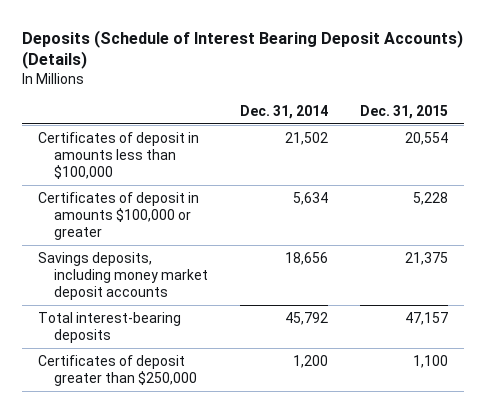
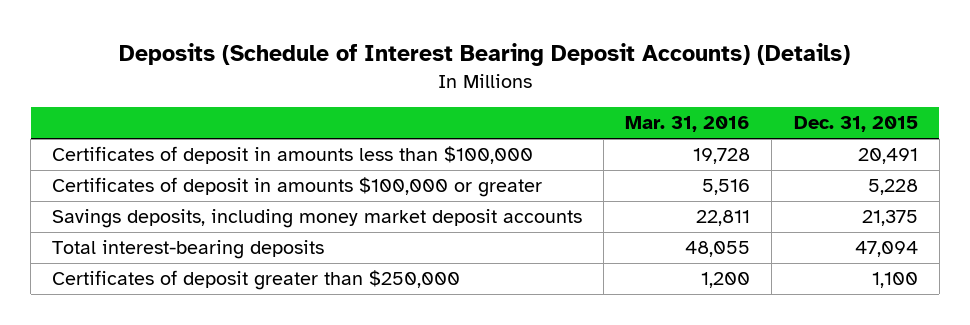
- | Dec. 31, 2014 | Dec. 31, 2015
+ | Mar. 31, 2016 | Dec. 31, 2015
- Certificates of deposit in amounts less than $100,000 | 21,502 | 20,554
+ Certificates of deposit in amounts less than $100,000 | 19,728 | 20,491
- Total interest-bearing deposits | 45,792 | 47,157
+ Total interest-bearing deposits | 48,055 | 47,094

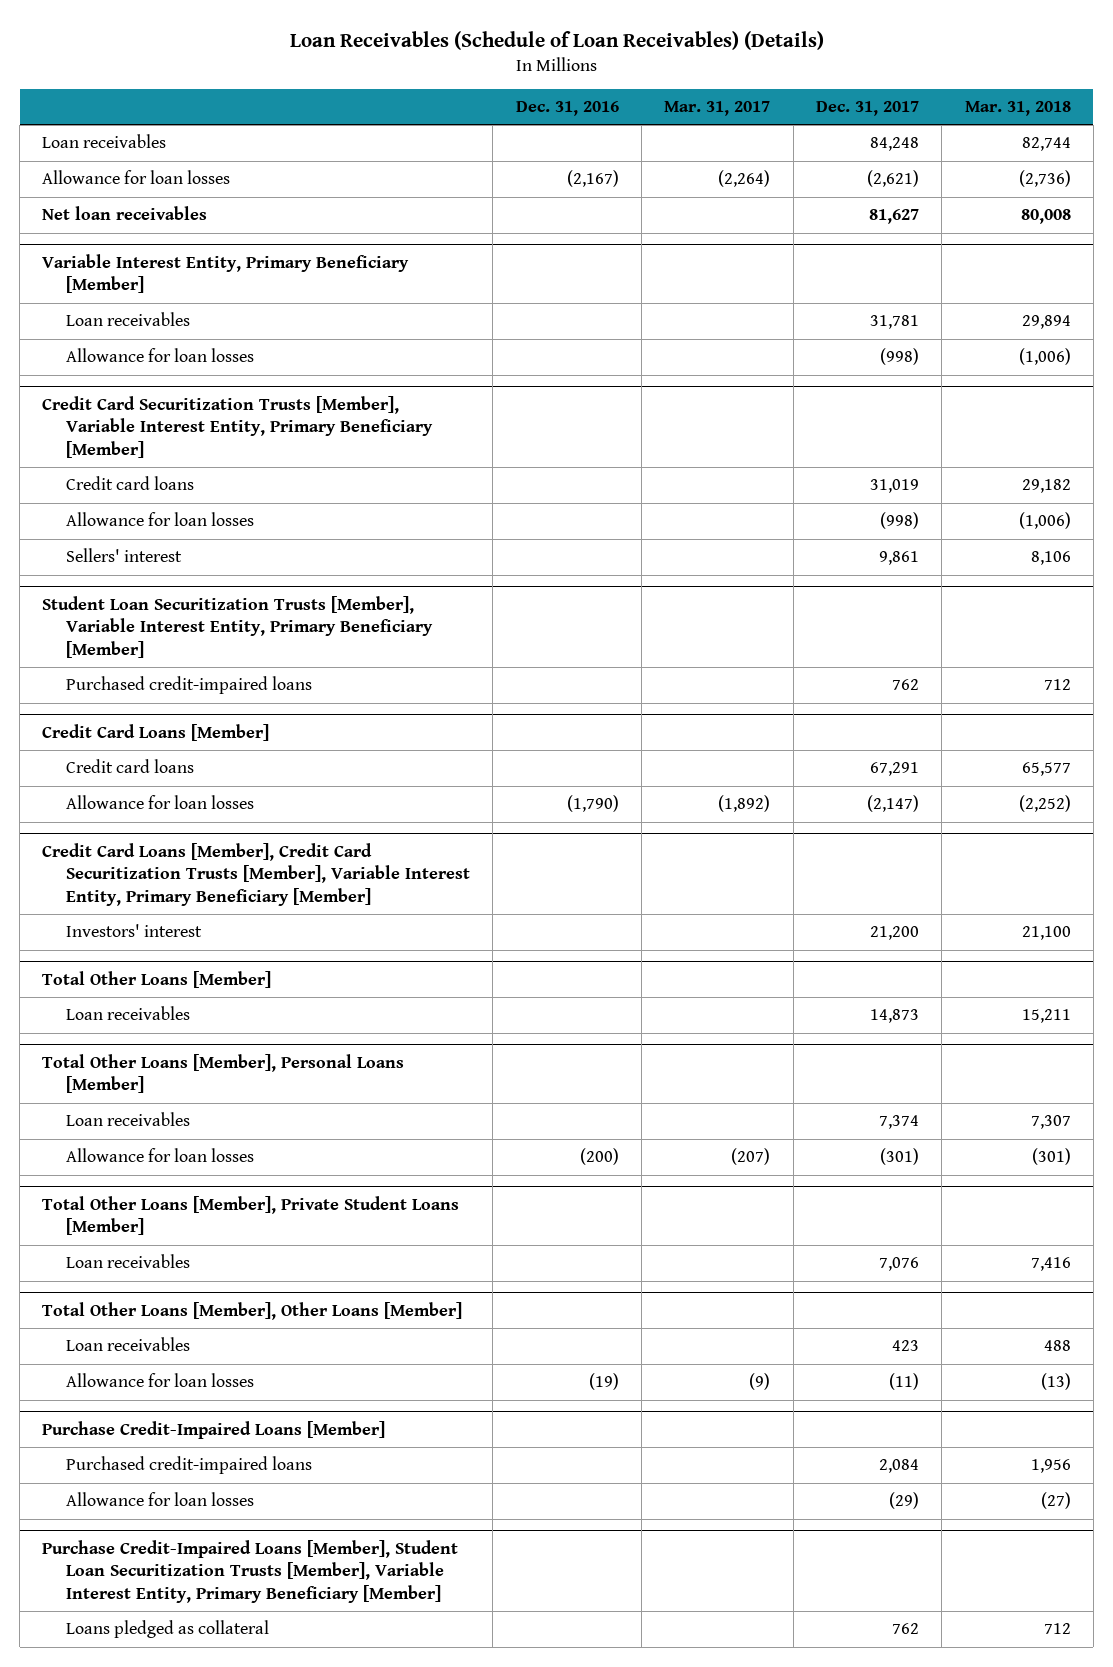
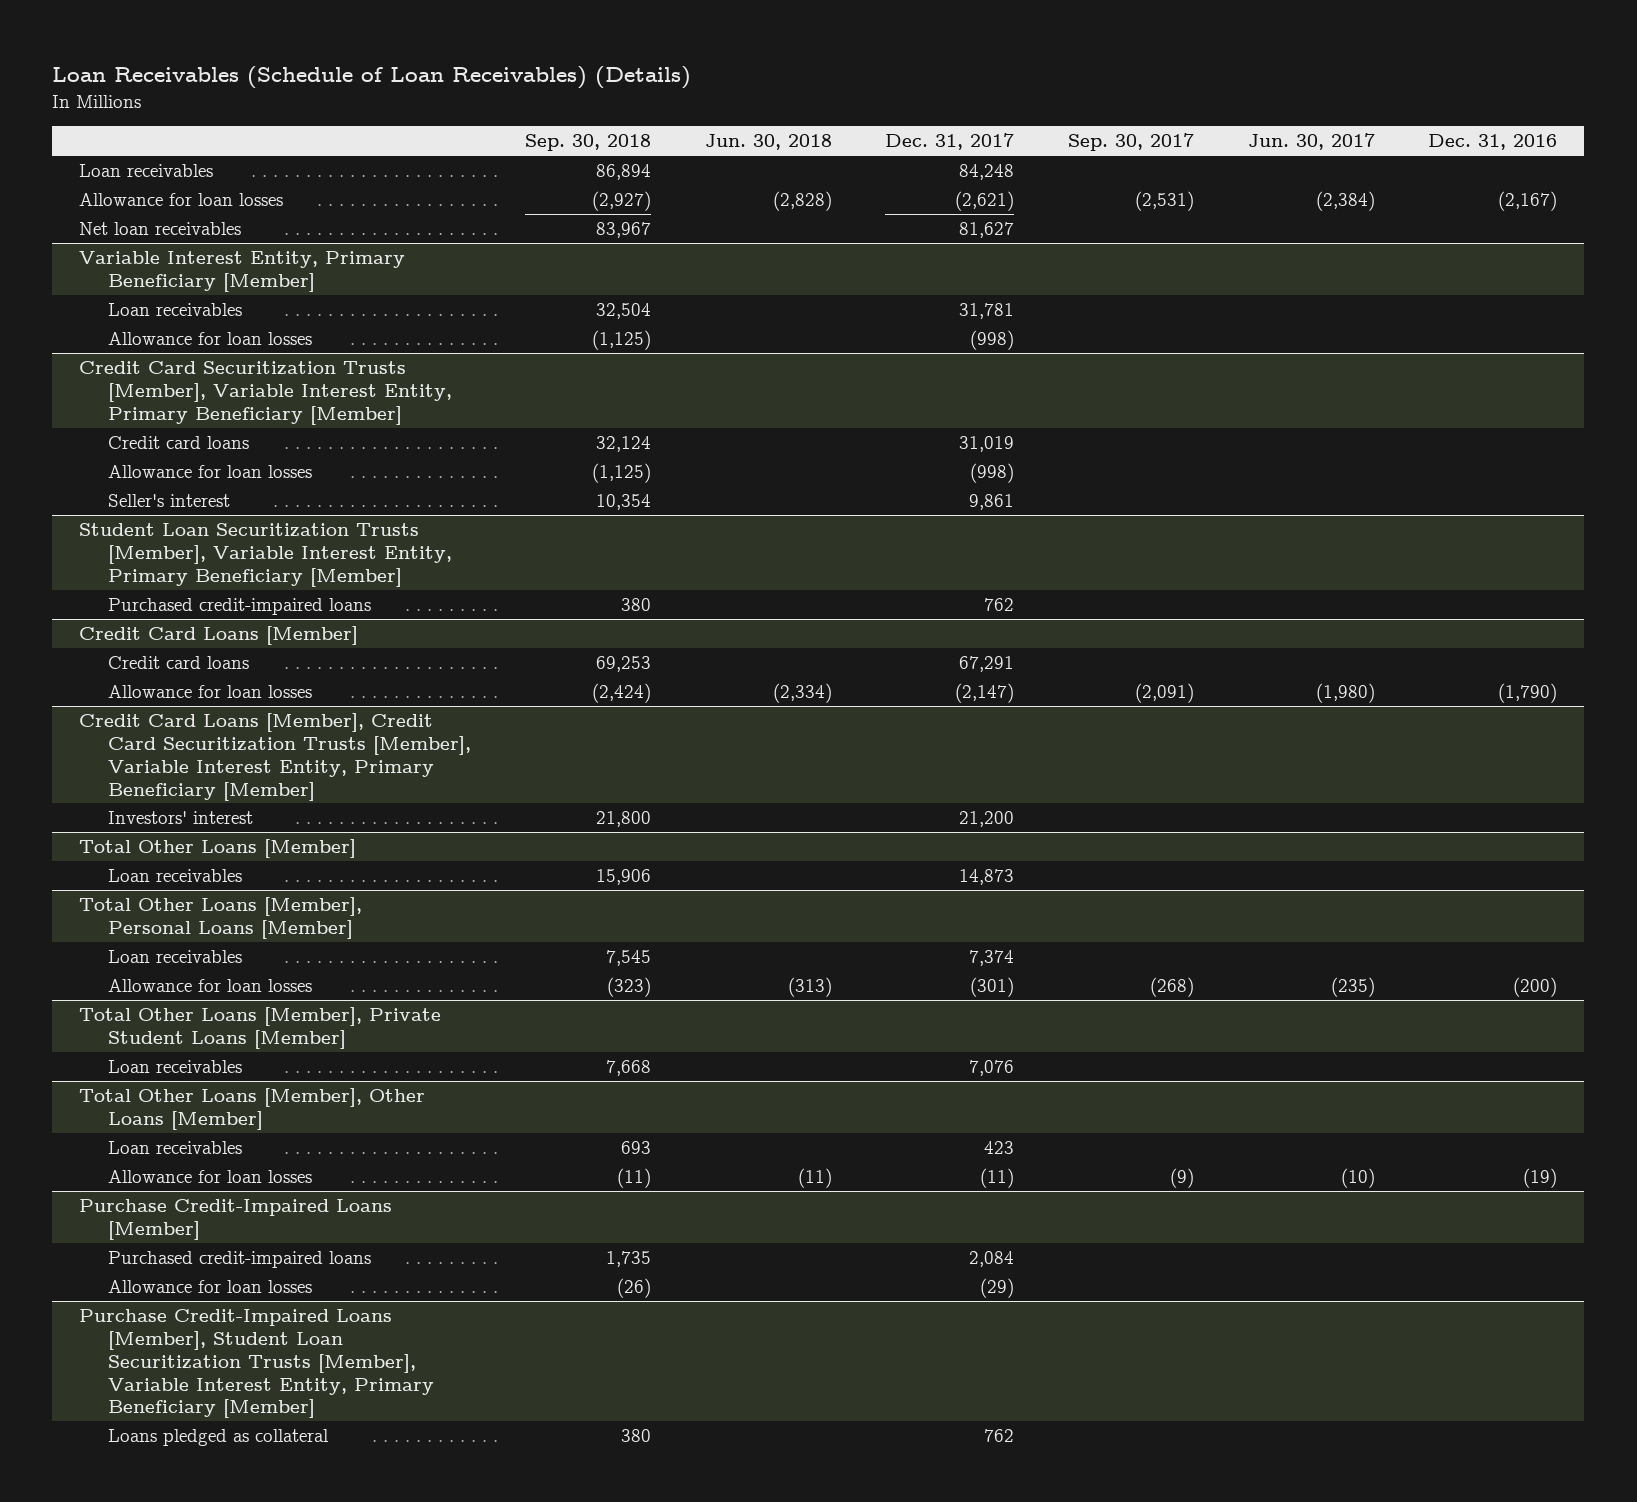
- | Dec. 31, 2016 | Mar. 31, 2017 | Dec. 31, 2017 | Mar. 31, 2018
+ | Sep. 30, 2018 | Jun. 30, 2018 | Dec. 31, 2017 | Sep. 30, 2017 | Jun. 30, 2017 | Dec. 31, 2016
@ Credit Card Securitization Trusts [Member], Variable Interest Entity, Primary Beneficiary [Member]
- Sellers' interest | | | 9,861 | 8,106
+ Seller's interest | 10,354 | | 9,861 | | |

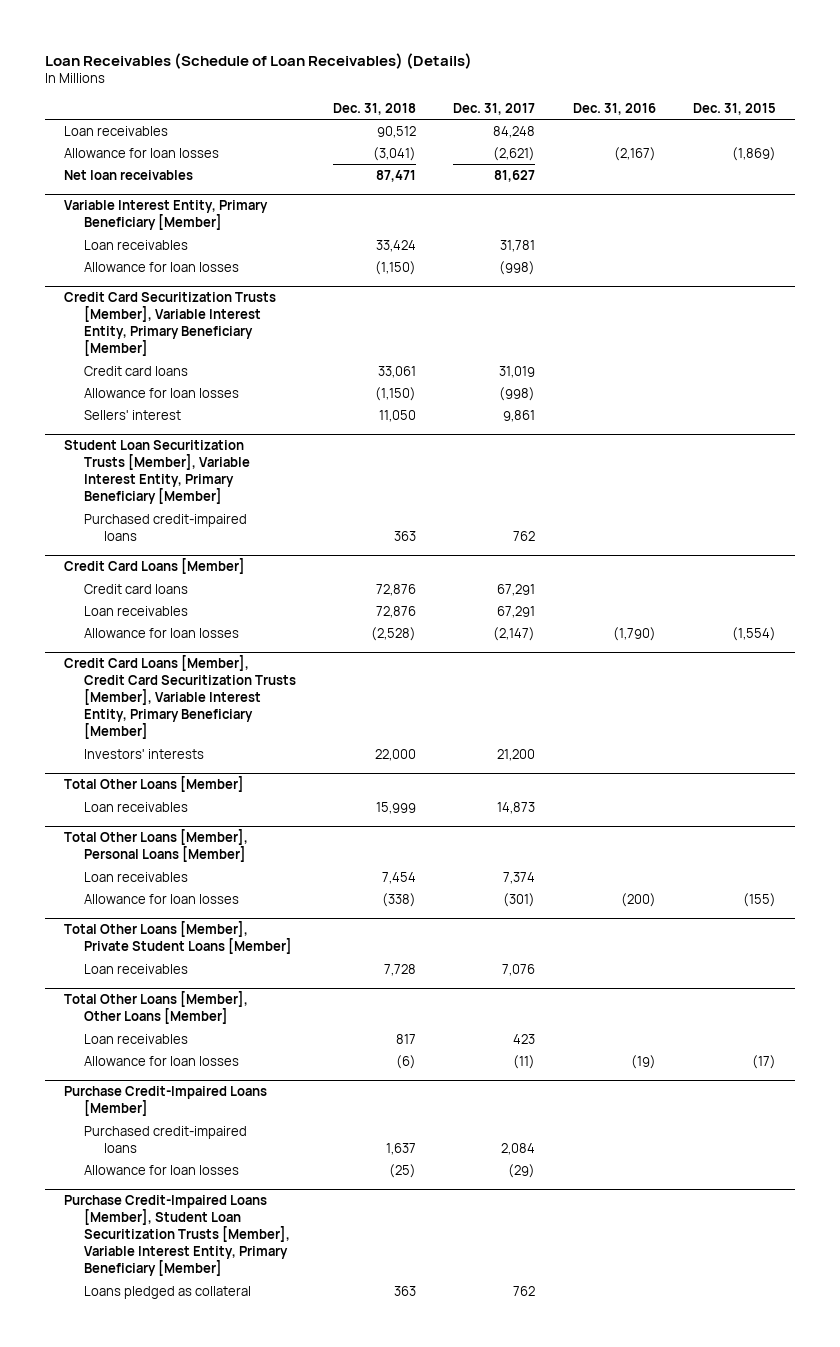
- | Sep. 30, 2018 | Jun. 30, 2018 | Dec. 31, 2017 | Sep. 30, 2017 | Jun. 30, 2017 | Dec. 31, 2016
+ | Dec. 31, 2018 | Dec. 31, 2017 | Dec. 31, 2016 | Dec. 31, 2015
@ Credit Card Securitization Trusts [Member], Variable Interest Entity, Primary Beneficiary [Member]
- Seller's interest | 10,354 | | 9,861 | | |
+ Sellers' interest | 11,050 | 9,861 | |
@ Credit Card Loans [Member]
+ Loan receivables | 72,876 | 67,291 | |
@ Credit Card Loans [Member], Credit Card Securitization Trusts [Member], Variable Interest Entity, Primary Beneficiary [Member]
- Investors' interest | 21,800 | | 21,200 | | |
+ Investors' interests | 22,000 | 21,200 | |

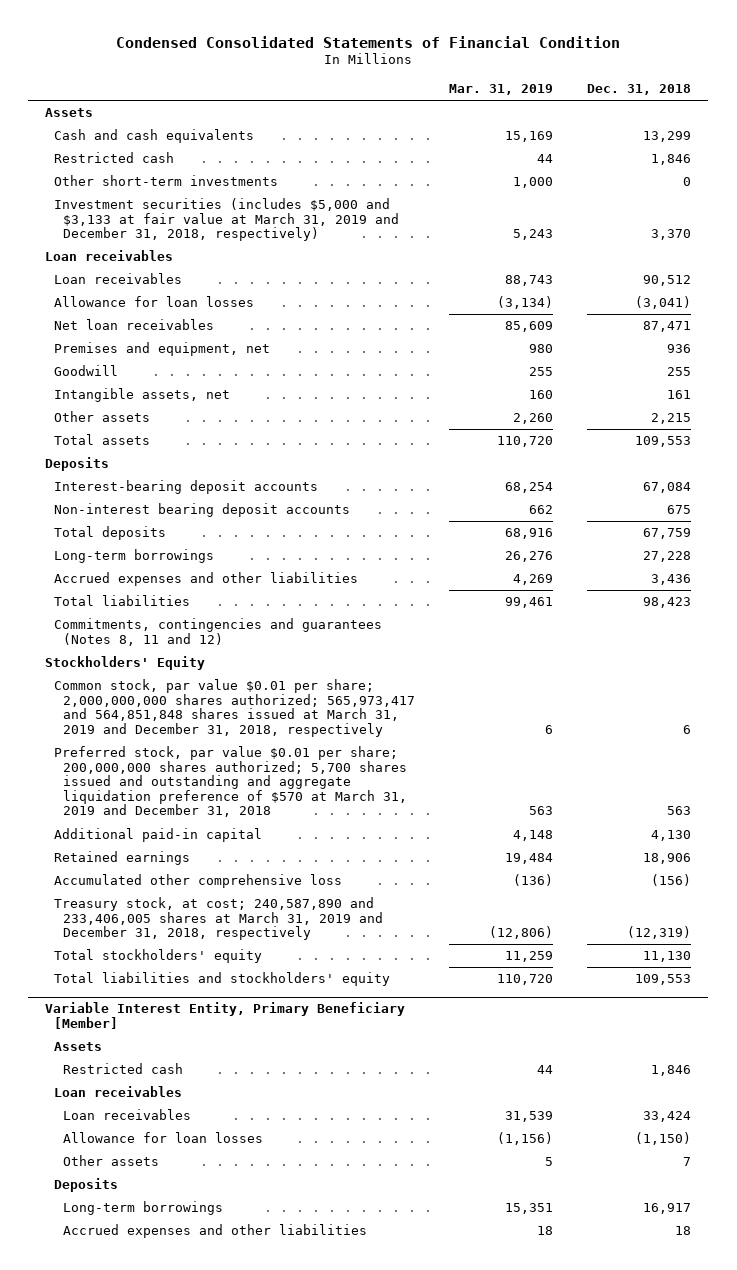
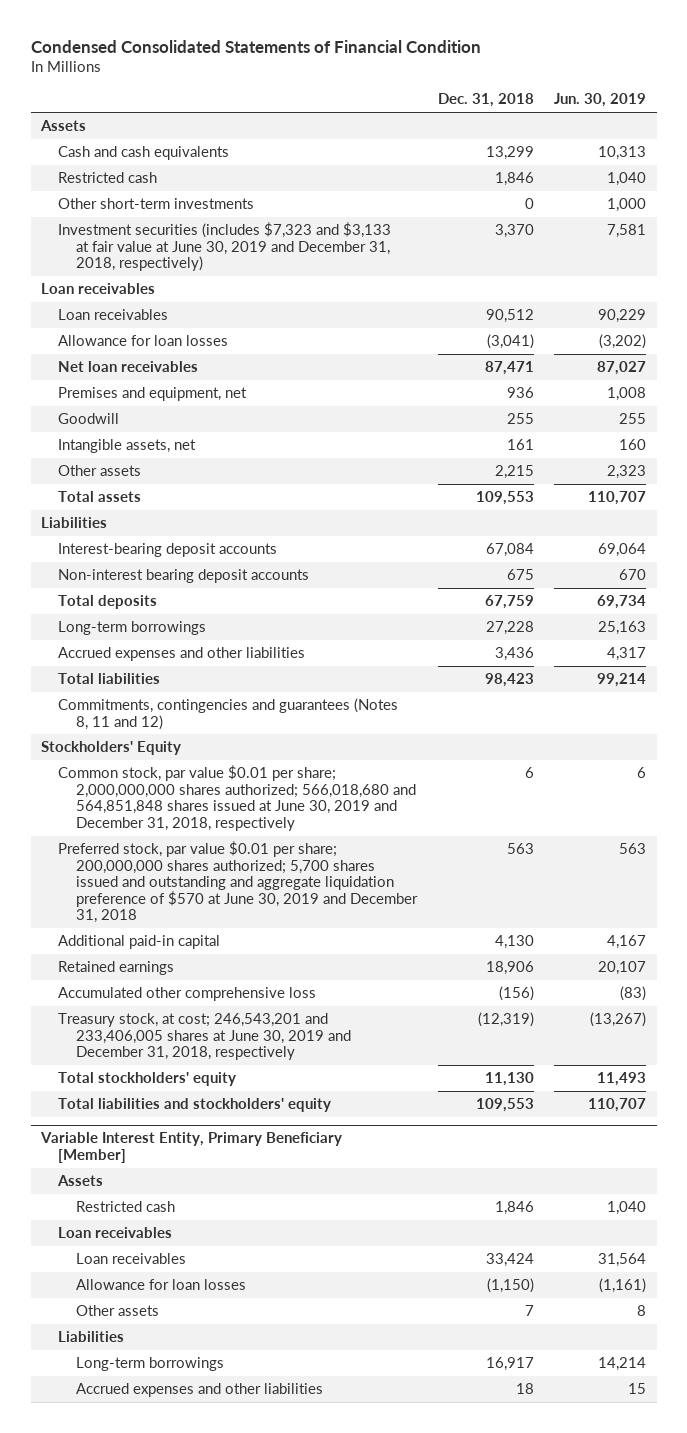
- | Mar. 31, 2019 | Dec. 31, 2018
+ | Dec. 31, 2018 | Jun. 30, 2019
- Investment securities (includes $5,000 and $3,133 at fair value at March 31, 2019 and December 31, 2018, respectively) | 5,243 | 3,370
+ Investment securities (includes $7,323 and $3,133 at fair value at June 30, 2019 and December 31, 2018, respectively) | 3,370 | 7,581
- Deposits
+ Liabilities
- Common stock, par value $0.01 per share; 2,000,000,000 shares authorized; 565,973,417 and 564,851,848 shares issued at March 31, 2019 and December 31, 2018, respectively | 6 | 6
- Preferred stock, par value $0.01 per share; 200,000,000 shares authorized; 5,700 shares issued and outstanding and aggregate liquidation preference of $570 at March 31, 2019 and December 31, 2018 | 563 | 563
+ Common stock, par value $0.01 per share; 2,000,000,000 shares authorized; 566,018,680 and 564,851,848 shares issued at June 30, 2019 and December 31, 2018, respectively | 6 | 6
+ Preferred stock, par value $0.01 per share; 200,000,000 shares authorized; 5,700 shares issued and outstanding and aggregate liquidation preference of $570 at June 30, 2019 and December 31, 2018 | 563 | 563
- Treasury stock, at cost; 240,587,890 and 233,406,005 shares at March 31, 2019 and December 31, 2018, respectively | (12,806) | (12,319)
+ Treasury stock, at cost; 246,543,201 and 233,406,005 shares at June 30, 2019 and December 31, 2018, respectively | (12,319) | (13,267)
@ Variable Interest Entity, Primary Beneficiary [Member]
- Deposits
+ Liabilities

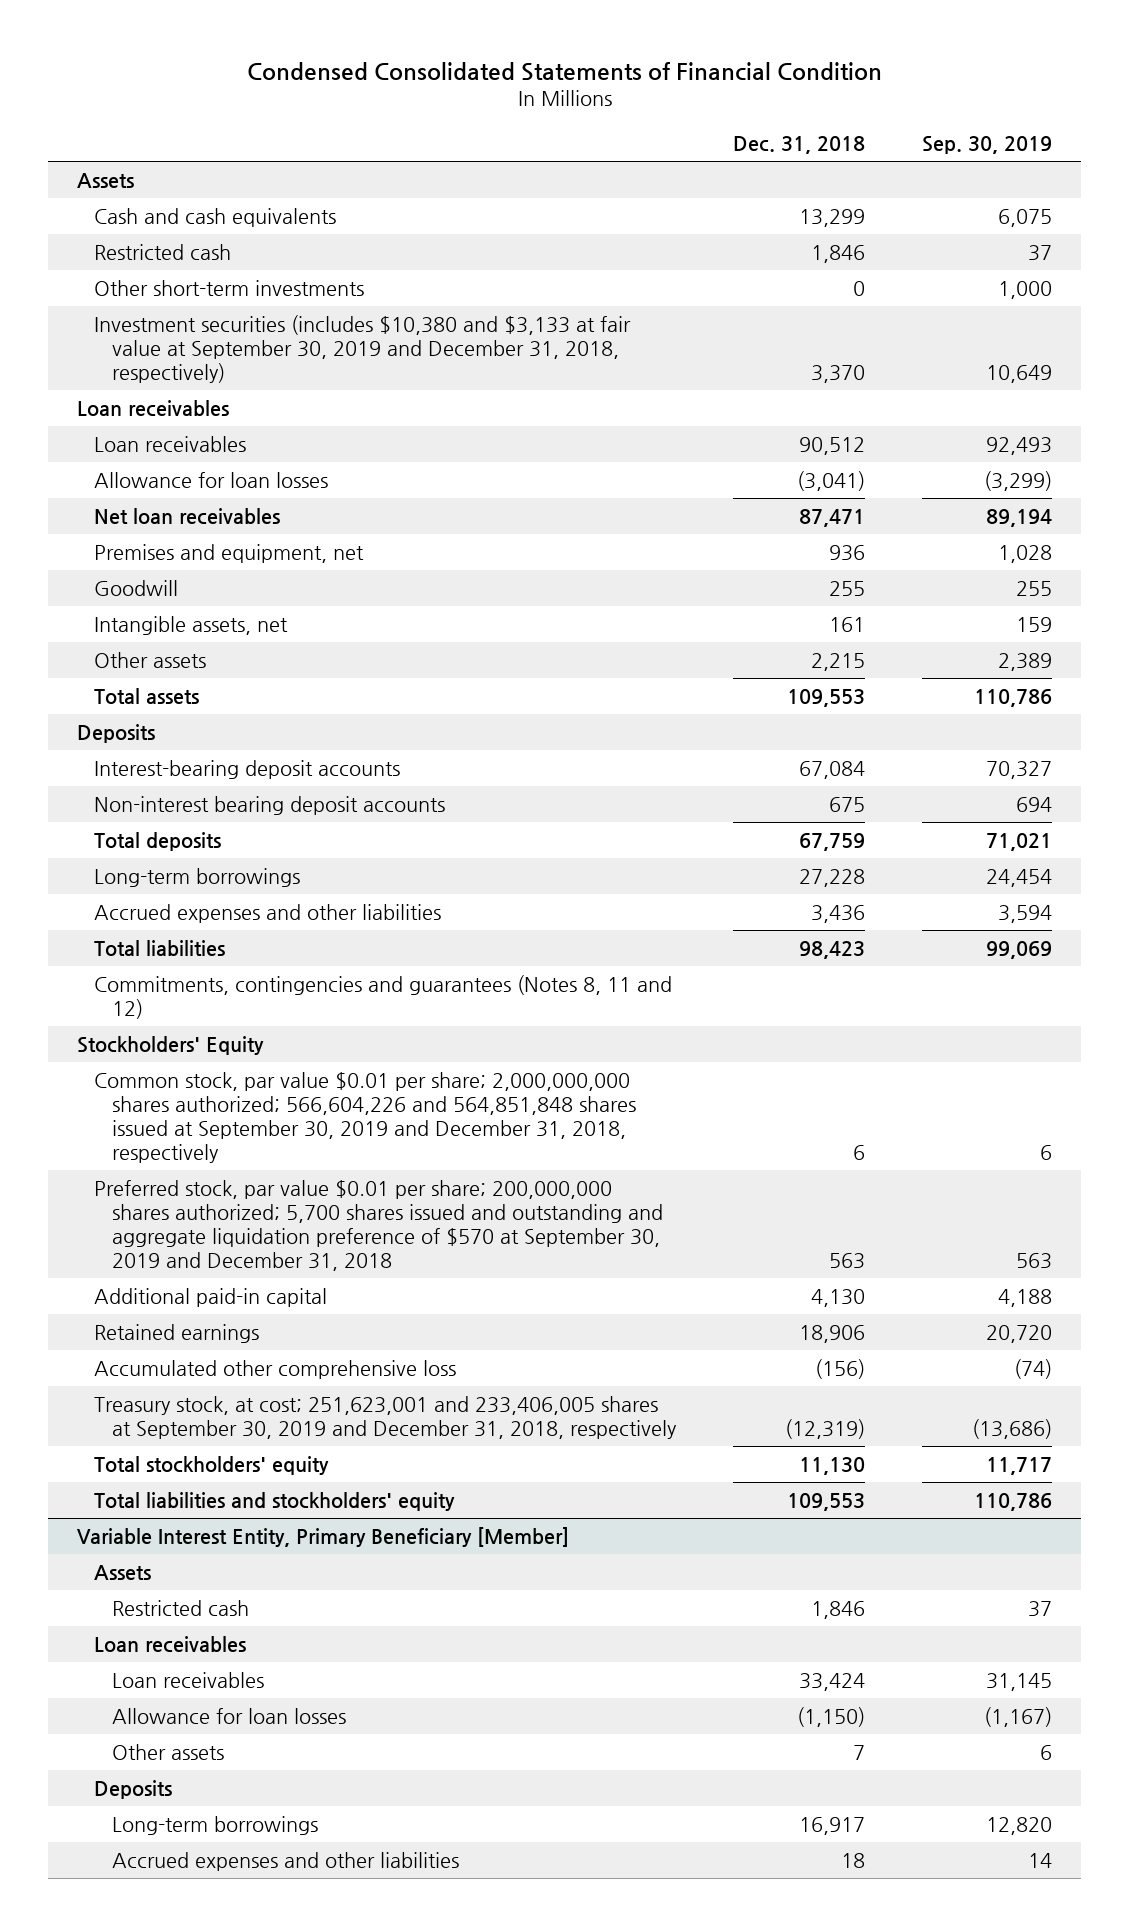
- | Dec. 31, 2018 | Jun. 30, 2019
+ | Dec. 31, 2018 | Sep. 30, 2019
- Investment securities (includes $7,323 and $3,133 at fair value at June 30, 2019 and December 31, 2018, respectively) | 3,370 | 7,581
+ Investment securities (includes $10,380 and $3,133 at fair value at September 30, 2019 and December 31, 2018, respectively) | 3,370 | 10,649
- Liabilities
+ Deposits
- Common stock, par value $0.01 per share; 2,000,000,000 shares authorized; 566,018,680 and 564,851,848 shares issued at June 30, 2019 and December 31, 2018, respectively | 6 | 6
- Preferred stock, par value $0.01 per share; 200,000,000 shares authorized; 5,700 shares issued and outstanding and aggregate liquidation preference of $570 at June 30, 2019 and December 31, 2018 | 563 | 563
+ Common stock, par value $0.01 per share; 2,000,000,000 shares authorized; 566,604,226 and 564,851,848 shares issued at September 30, 2019 and December 31, 2018, respectively | 6 | 6
+ Preferred stock, par value $0.01 per share; 200,000,000 shares authorized; 5,700 shares issued and outstanding and aggregate liquidation preference of $570 at September 30, 2019 and December 31, 2018 | 563 | 563
- Treasury stock, at cost; 246,543,201 and 233,406,005 shares at June 30, 2019 and December 31, 2018, respectively | (12,319) | (13,267)
+ Treasury stock, at cost; 251,623,001 and 233,406,005 shares at September 30, 2019 and December 31, 2018, respectively | (12,319) | (13,686)
@ Variable Interest Entity, Primary Beneficiary [Member]
- Liabilities
+ Deposits

